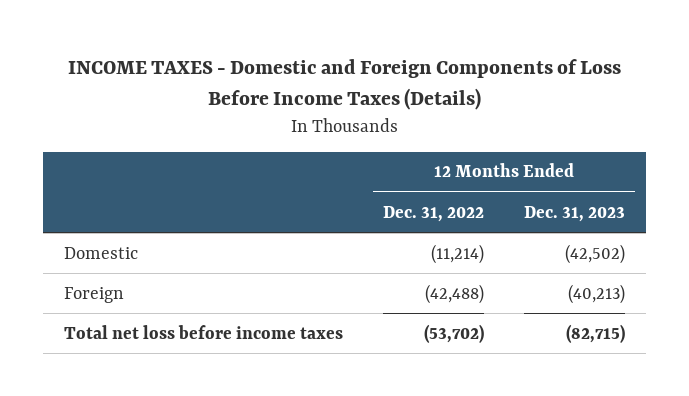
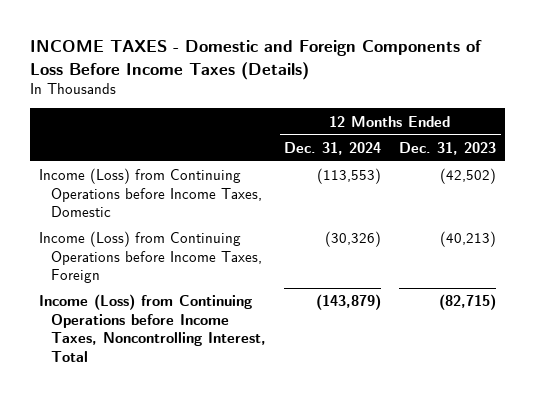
- | 12 Months Ended Dec. 31, 2022 | 12 Months Ended Dec. 31, 2023
+ | 12 Months Ended Dec. 31, 2024 | 12 Months Ended Dec. 31, 2023
- Domestic | (11,214) | (42,502)
- Foreign | (42,488) | (40,213)
- Total net loss before income taxes | (53,702) | (82,715)
+ Income (Loss) from Continuing Operations before Income Taxes, Domestic | (113,553) | (42,502)
+ Income (Loss) from Continuing Operations before Income Taxes, Foreign | (30,326) | (40,213)
+ Income (Loss) from Continuing Operations before Income Taxes, Noncontrolling Interest, Total | (143,879) | (82,715)

